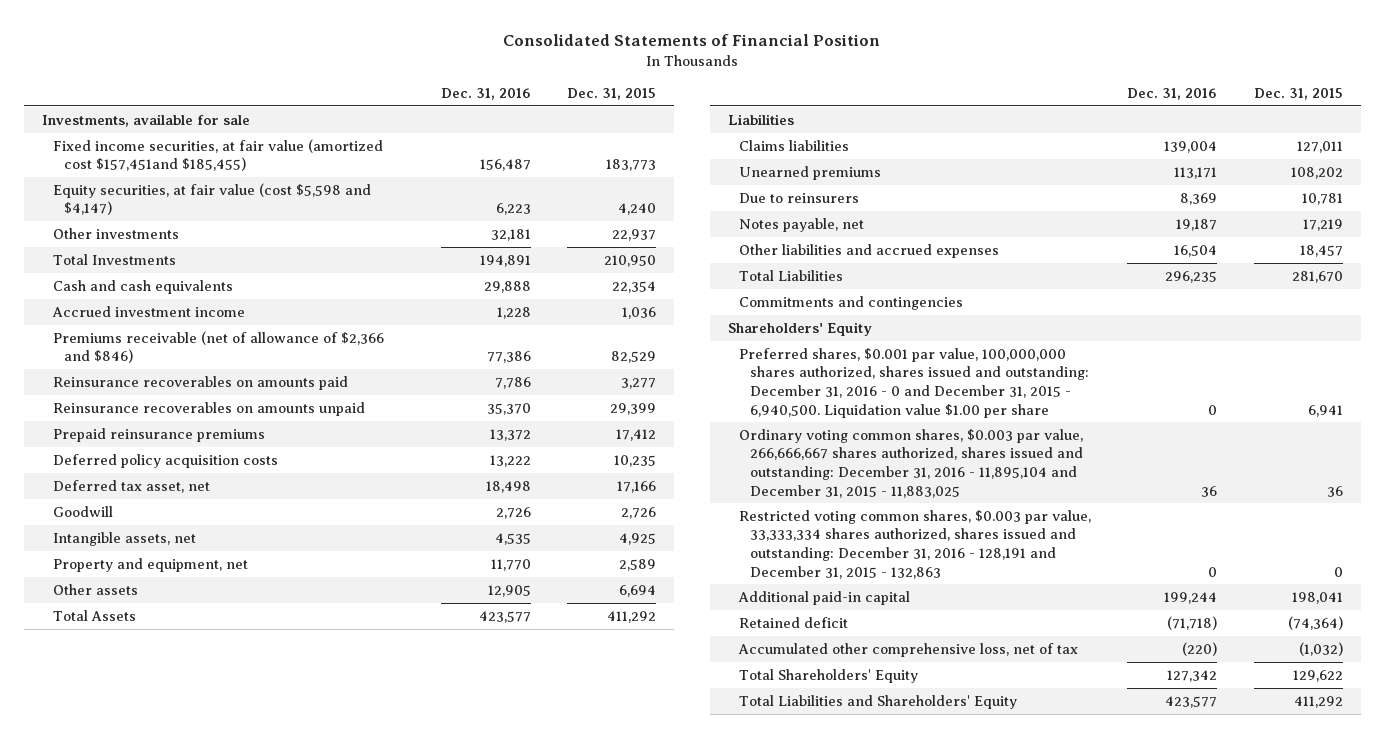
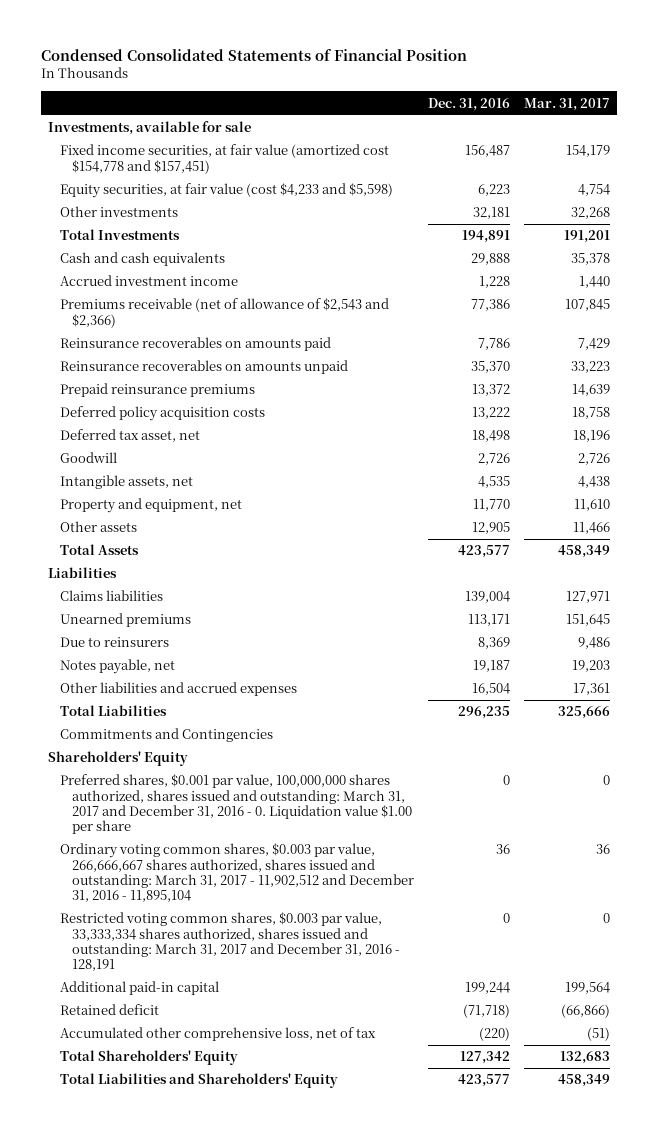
- Consolidated Statements of Financial Position
+ Condensed Consolidated Statements of Financial Position
- | Dec. 31, 2016 | Dec. 31, 2015
+ | Dec. 31, 2016 | Mar. 31, 2017
- Fixed income securities, at fair value (amortized cost $157,451and $185,455) | 156,487 | 183,773
- Equity securities, at fair value (cost $5,598 and $4,147) | 6,223 | 4,240
+ Fixed income securities, at fair value (amortized cost $154,778 and $157,451) | 156,487 | 154,179
+ Equity securities, at fair value (cost $4,233 and $5,598) | 6,223 | 4,754
- Premiums receivable (net of allowance of $2,366 and $846) | 77,386 | 82,529
+ Premiums receivable (net of allowance of $2,543 and $2,366) | 77,386 | 107,845
- Commitments and contingencies
+ Commitments and Contingencies
- Preferred shares, $0.001 par value, 100,000,000 shares authorized, shares issued and outstanding: December 31, 2016 - 0 and December 31, 2015 - 6,940,500. Liquidation value $1.00 per share | 0 | 6,941
- Ordinary voting common shares, $0.003 par value, 266,666,667 shares authorized, shares issued and outstanding: December 31, 2016 - 11,895,104 and December 31, 2015 - 11,883,025 | 36 | 36
- Restricted voting common shares, $0.003 par value, 33,333,334 shares authorized, shares issued and outstanding: December 31, 2016 - 128,191 and December 31, 2015 - 132,863 | 0 | 0
+ Preferred shares, $0.001 par value, 100,000,000 shares authorized, shares issued and outstanding: March 31, 2017 and December 31, 2016 - 0. Liquidation value $1.00 per share | 0 | 0
+ Ordinary voting common shares, $0.003 par value, 266,666,667 shares authorized, shares issued and outstanding: March 31, 2017 - 11,902,512 and December 31, 2016 - 11,895,104 | 36 | 36
+ Restricted voting common shares, $0.003 par value, 33,333,334 shares authorized, shares issued and outstanding: March 31, 2017 and December 31, 2016 - 128,191 | 0 | 0

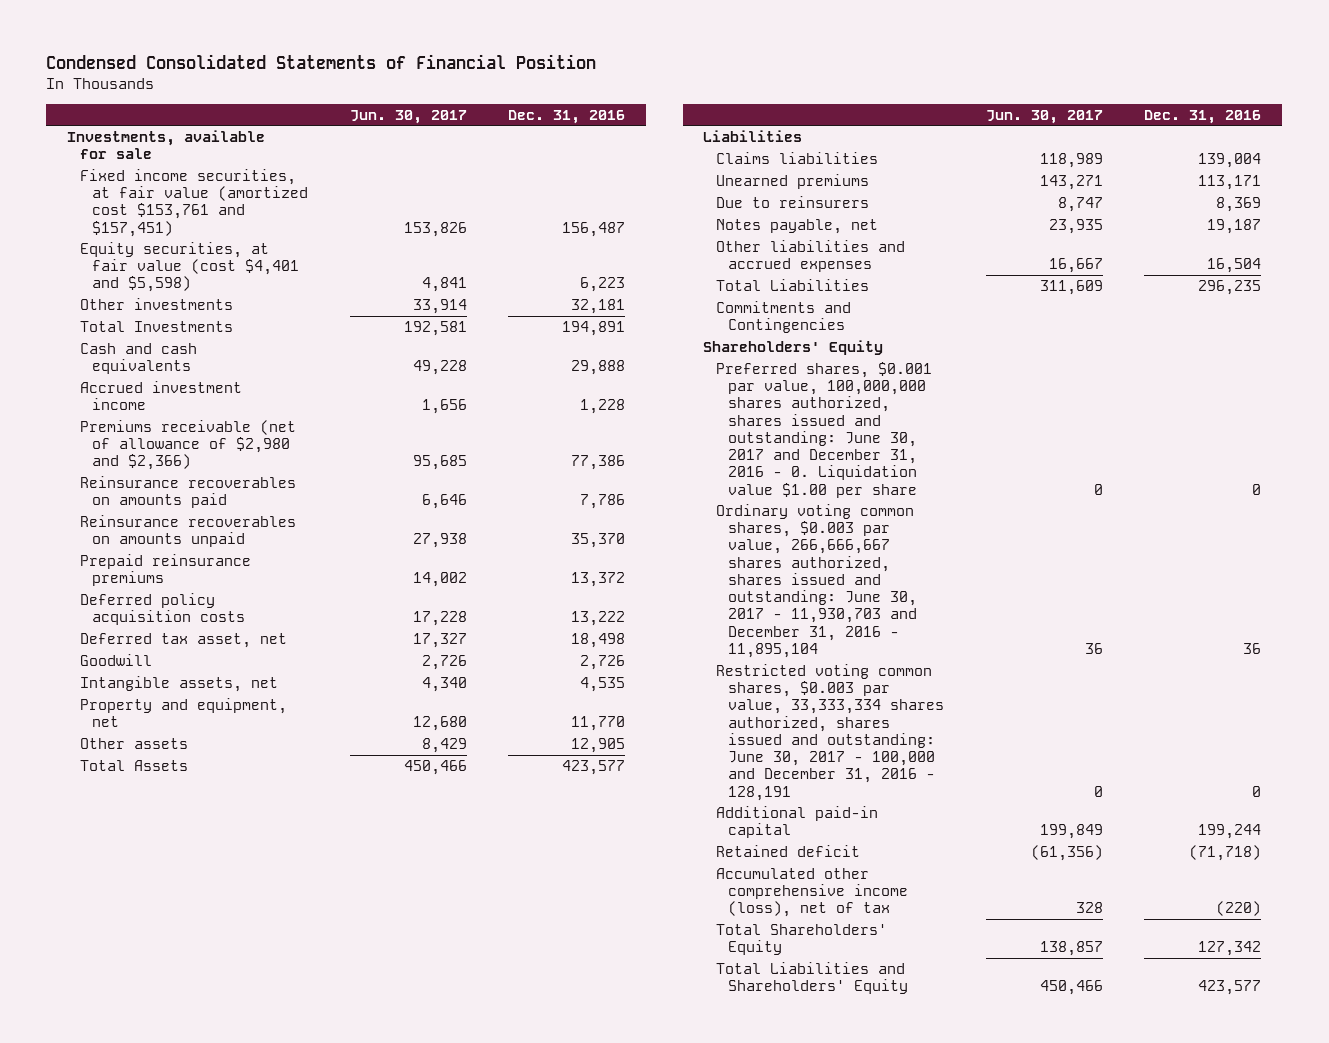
- | Dec. 31, 2016 | Mar. 31, 2017
+ | Jun. 30, 2017 | Dec. 31, 2016
- Fixed income securities, at fair value (amortized cost $154,778 and $157,451) | 156,487 | 154,179
- Equity securities, at fair value (cost $4,233 and $5,598) | 6,223 | 4,754
+ Fixed income securities, at fair value (amortized cost $153,761 and $157,451) | 153,826 | 156,487
+ Equity securities, at fair value (cost $4,401 and $5,598) | 4,841 | 6,223
- Premiums receivable (net of allowance of $2,543 and $2,366) | 77,386 | 107,845
+ Premiums receivable (net of allowance of $2,980 and $2,366) | 95,685 | 77,386
- Preferred shares, $0.001 par value, 100,000,000 shares authorized, shares issued and outstanding: March 31, 2017 and December 31, 2016 - 0. Liquidation value $1.00 per share | 0 | 0
- Ordinary voting common shares, $0.003 par value, 266,666,667 shares authorized, shares issued and outstanding: March 31, 2017 - 11,902,512 and December 31, 2016 - 11,895,104 | 36 | 36
- Restricted voting common shares, $0.003 par value, 33,333,334 shares authorized, shares issued and outstanding: March 31, 2017 and December 31, 2016 - 128,191 | 0 | 0
+ Preferred shares, $0.001 par value, 100,000,000 shares authorized, shares issued and outstanding: June 30, 2017 and December 31, 2016 - 0. Liquidation value $1.00 per share | 0 | 0
+ Ordinary voting common shares, $0.003 par value, 266,666,667 shares authorized, shares issued and outstanding: June 30, 2017 - 11,930,703 and December 31, 2016 - 11,895,104 | 36 | 36
+ Restricted voting common shares, $0.003 par value, 33,333,334 shares authorized, shares issued and outstanding: June 30, 2017 - 100,000 and December 31, 2016 - 128,191 | 0 | 0
- Accumulated other comprehensive loss, net of tax | (220) | (51)
+ Accumulated other comprehensive income (loss), net of tax | 328 | (220)

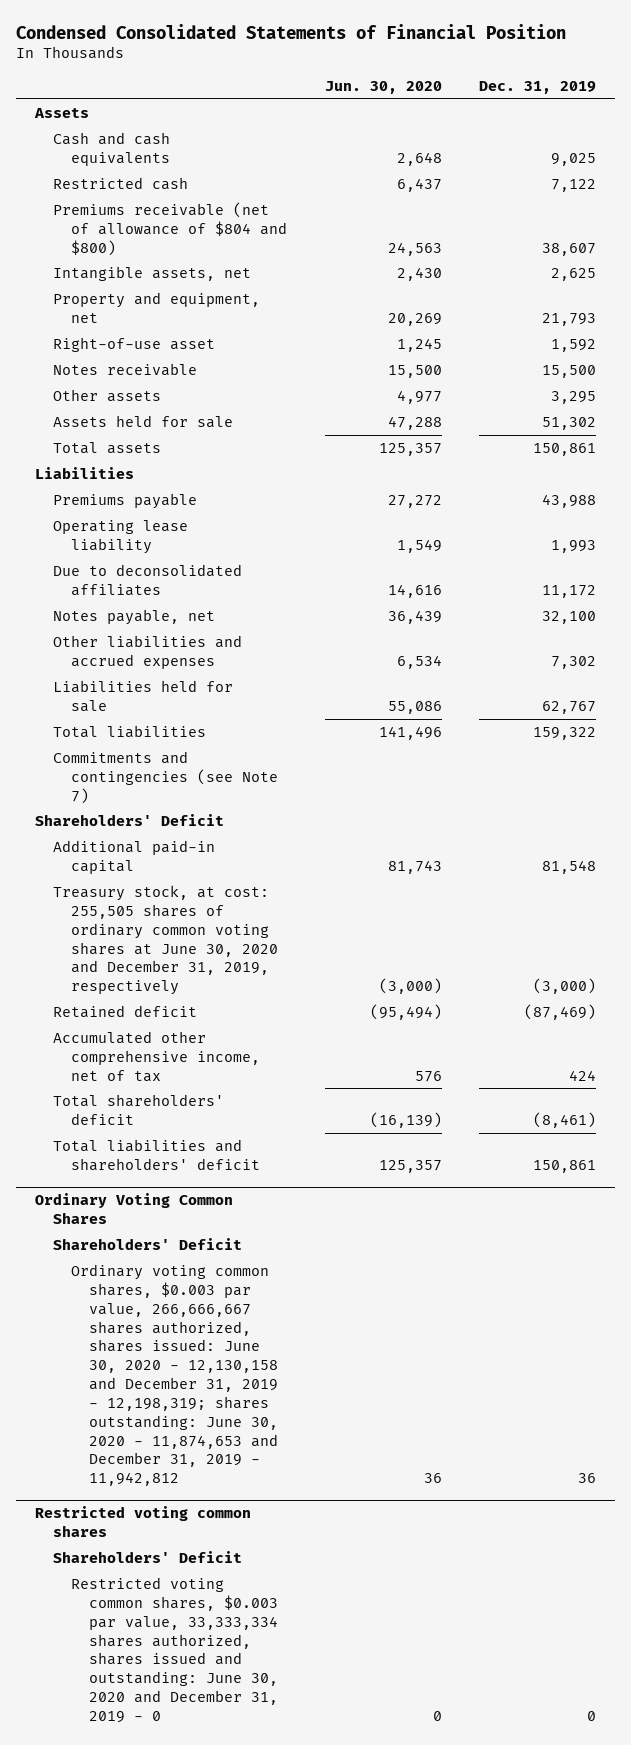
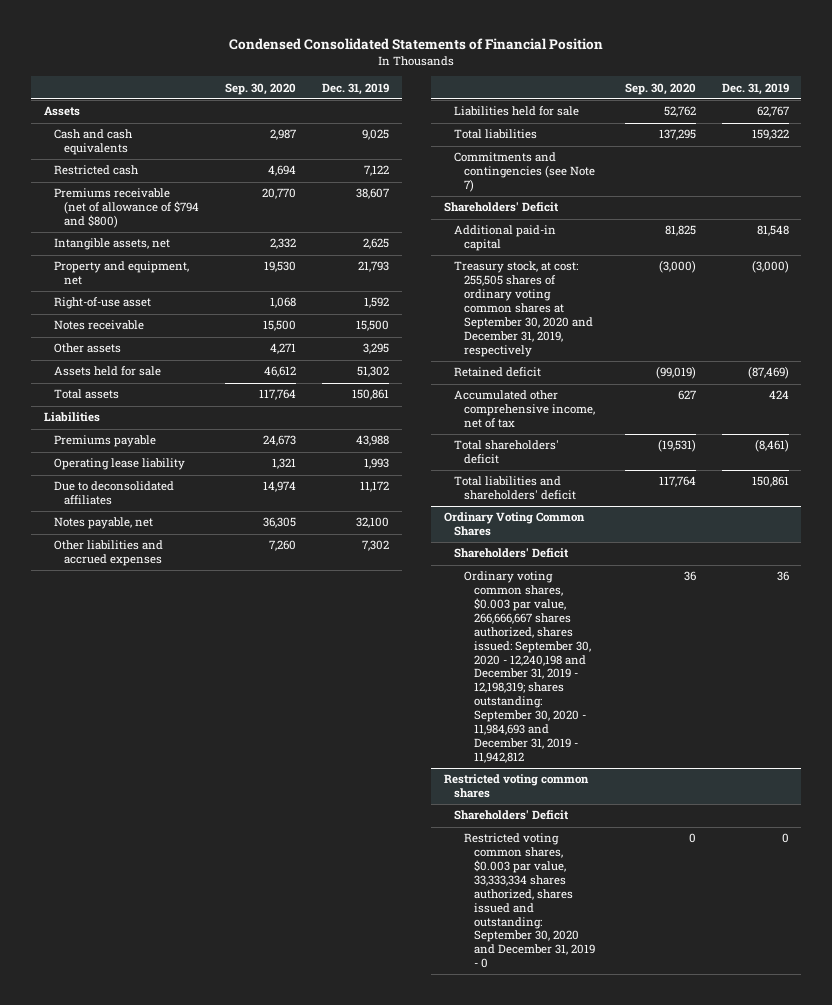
- | Jun. 30, 2020 | Dec. 31, 2019
+ | Sep. 30, 2020 | Dec. 31, 2019
- Premiums receivable (net of allowance of $804 and $800) | 24,563 | 38,607
+ Premiums receivable (net of allowance of $794 and $800) | 20,770 | 38,607
- Treasury stock, at cost: 255,505 shares of ordinary common voting shares at June 30, 2020 and December 31, 2019, respectively | (3,000) | (3,000)
+ Treasury stock, at cost: 255,505 shares of ordinary voting common shares at September 30, 2020 and December 31, 2019, respectively | (3,000) | (3,000)
@ Ordinary Voting Common Shares
- Ordinary voting common shares, $0.003 par value, 266,666,667 shares authorized, shares issued: June 30, 2020 - 12,130,158 and December 31, 2019 - 12,198,319; shares outstanding: June 30, 2020 - 11,874,653 and December 31, 2019 - 11,942,812 | 36 | 36
+ Ordinary voting common shares, $0.003 par value, 266,666,667 shares authorized, shares issued: September 30, 2020 - 12,240,198 and December 31, 2019 - 12,198,319; shares outstanding: September 30, 2020 - 11,984,693 and December 31, 2019 - 11,942,812 | 36 | 36
@ Restricted voting common shares
- Restricted voting common shares, $0.003 par value, 33,333,334 shares authorized, shares issued and outstanding: June 30, 2020 and December 31, 2019 - 0 | 0 | 0
+ Restricted voting common shares, $0.003 par value, 33,333,334 shares authorized, shares issued and outstanding: September 30, 2020 and December 31, 2019 - 0 | 0 | 0

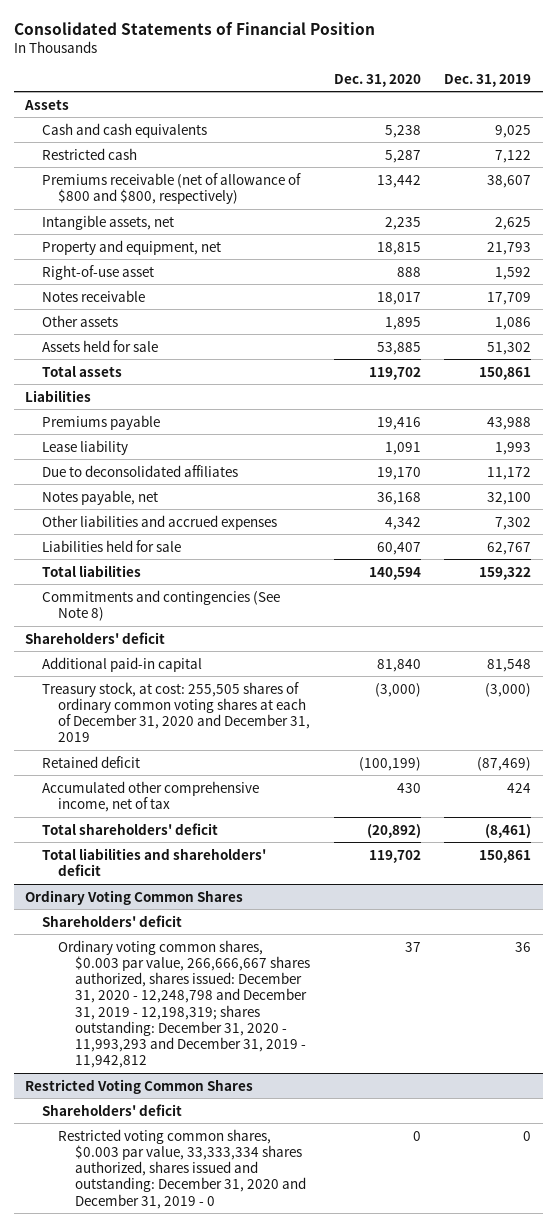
- Condensed Consolidated Statements of Financial Position
+ Consolidated Statements of Financial Position
- | Sep. 30, 2020 | Dec. 31, 2019
+ | Dec. 31, 2020 | Dec. 31, 2019
- Premiums receivable (net of allowance of $794 and $800) | 20,770 | 38,607
+ Premiums receivable (net of allowance of $800 and $800, respectively) | 13,442 | 38,607
- Notes receivable | 15,500 | 15,500
- Other assets | 4,271 | 3,295
+ Notes receivable | 18,017 | 17,709
+ Other assets | 1,895 | 1,086
- Operating lease liability | 1,321 | 1,993
+ Lease liability | 1,091 | 1,993
- Commitments and contingencies (see Note 7)
- Shareholders' Deficit
+ Commitments and contingencies (See Note 8)
+ Shareholders' deficit
- Treasury stock, at cost: 255,505 shares of ordinary voting common shares at September 30, 2020 and December 31, 2019, respectively | (3,000) | (3,000)
+ Treasury stock, at cost: 255,505 shares of ordinary common voting shares at each of December 31, 2020 and December 31, 2019 | (3,000) | (3,000)
@ Ordinary Voting Common Shares
- Shareholders' Deficit
- Ordinary voting common shares, $0.003 par value, 266,666,667 shares authorized, shares issued: September 30, 2020 - 12,240,198 and December 31, 2019 - 12,198,319; shares outstanding: September 30, 2020 - 11,984,693 and December 31, 2019 - 11,942,812 | 36 | 36
- Restricted voting common shares
- Shareholders' Deficit
- Restricted voting common shares, $0.003 par value, 33,333,334 shares authorized, shares issued and outstanding: September 30, 2020 and December 31, 2019 - 0 | 0 | 0
@ Ordinary Voting Common Shares
+ Shareholders' deficit
+ Ordinary voting common shares, $0.003 par value, 266,666,667 shares authorized, shares issued: December 31, 2020 - 12,248,798 and December 31, 2019 - 12,198,319; shares outstanding: December 31, 2020 - 11,993,293 and December 31, 2019 - 11,942,812 | 37 | 36
+ Restricted Voting Common Shares
+ Shareholders' deficit
+ Restricted voting common shares, $0.003 par value, 33,333,334 shares authorized, shares issued and outstanding: December 31, 2020 and December 31, 2019 - 0 | 0 | 0

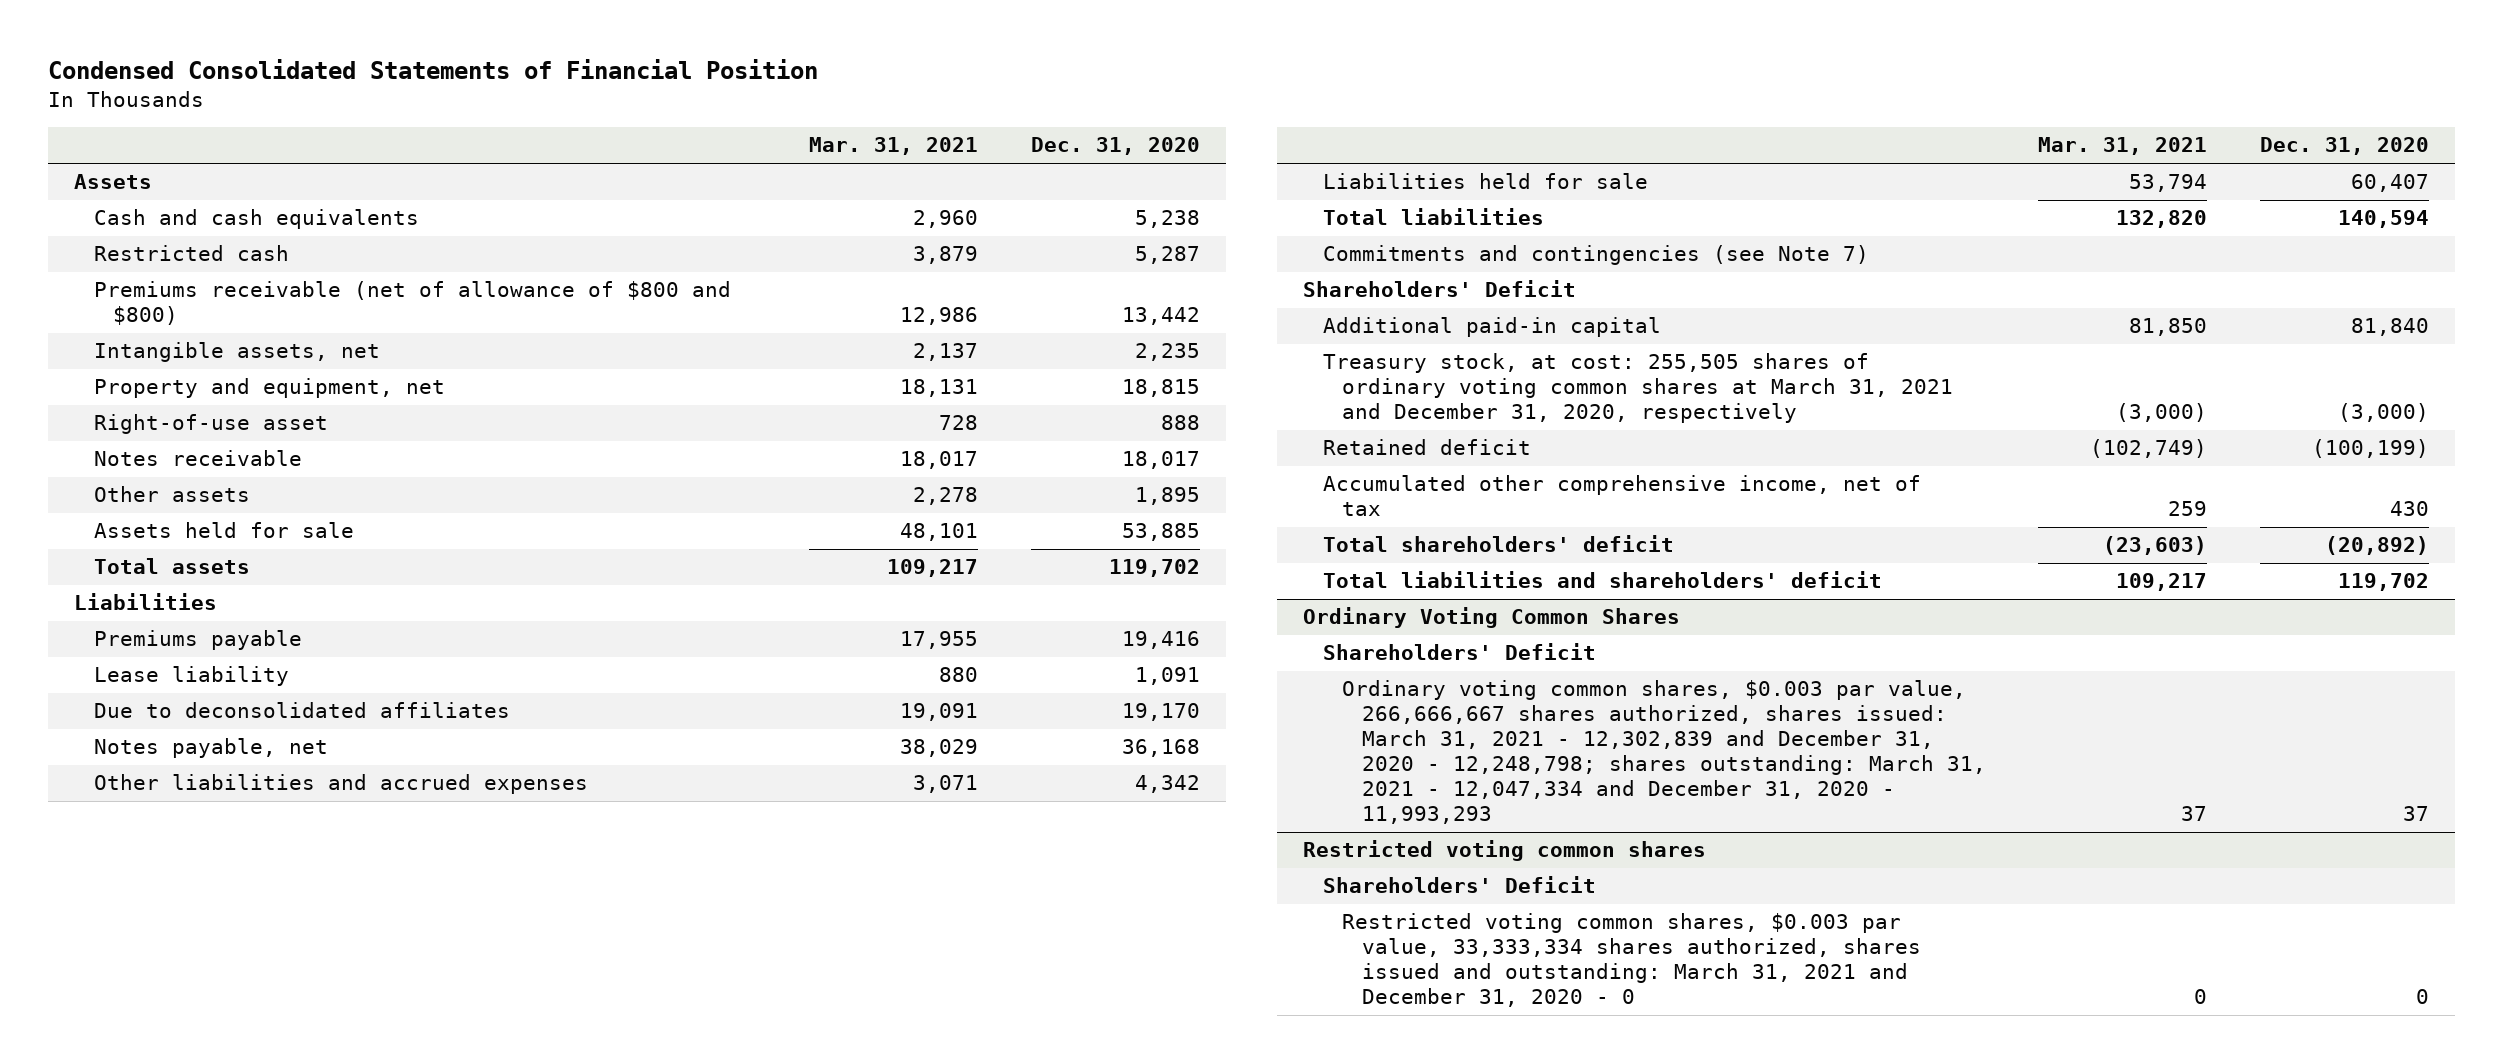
- Consolidated Statements of Financial Position
+ Condensed Consolidated Statements of Financial Position
- | Dec. 31, 2020 | Dec. 31, 2019
+ | Mar. 31, 2021 | Dec. 31, 2020
- Premiums receivable (net of allowance of $800 and $800, respectively) | 13,442 | 38,607
+ Premiums receivable (net of allowance of $800 and $800) | 12,986 | 13,442
- Commitments and contingencies (See Note 8)
- Shareholders' deficit
+ Commitments and contingencies (see Note 7)
+ Shareholders' Deficit
- Treasury stock, at cost: 255,505 shares of ordinary common voting shares at each of December 31, 2020 and December 31, 2019 | (3,000) | (3,000)
+ Treasury stock, at cost: 255,505 shares of ordinary voting common shares at March 31, 2021 and December 31, 2020, respectively | (3,000) | (3,000)
@ Ordinary Voting Common Shares
- Shareholders' deficit
- Ordinary voting common shares, $0.003 par value, 266,666,667 shares authorized, shares issued: December 31, 2020 - 12,248,798 and December 31, 2019 - 12,198,319; shares outstanding: December 31, 2020 - 11,993,293 and December 31, 2019 - 11,942,812 | 37 | 36
- Restricted Voting Common Shares
- Shareholders' deficit
- Restricted voting common shares, $0.003 par value, 33,333,334 shares authorized, shares issued and outstanding: December 31, 2020 and December 31, 2019 - 0 | 0 | 0
@ Ordinary Voting Common Shares
+ Shareholders' Deficit
+ Ordinary voting common shares, $0.003 par value, 266,666,667 shares authorized, shares issued: March 31, 2021 - 12,302,839 and December 31, 2020 - 12,248,798; shares outstanding: March 31, 2021 - 12,047,334 and December 31, 2020 - 11,993,293 | 37 | 37
+ Restricted voting common shares
+ Shareholders' Deficit
+ Restricted voting common shares, $0.003 par value, 33,333,334 shares authorized, shares issued and outstanding: March 31, 2021 and December 31, 2020 - 0 | 0 | 0

